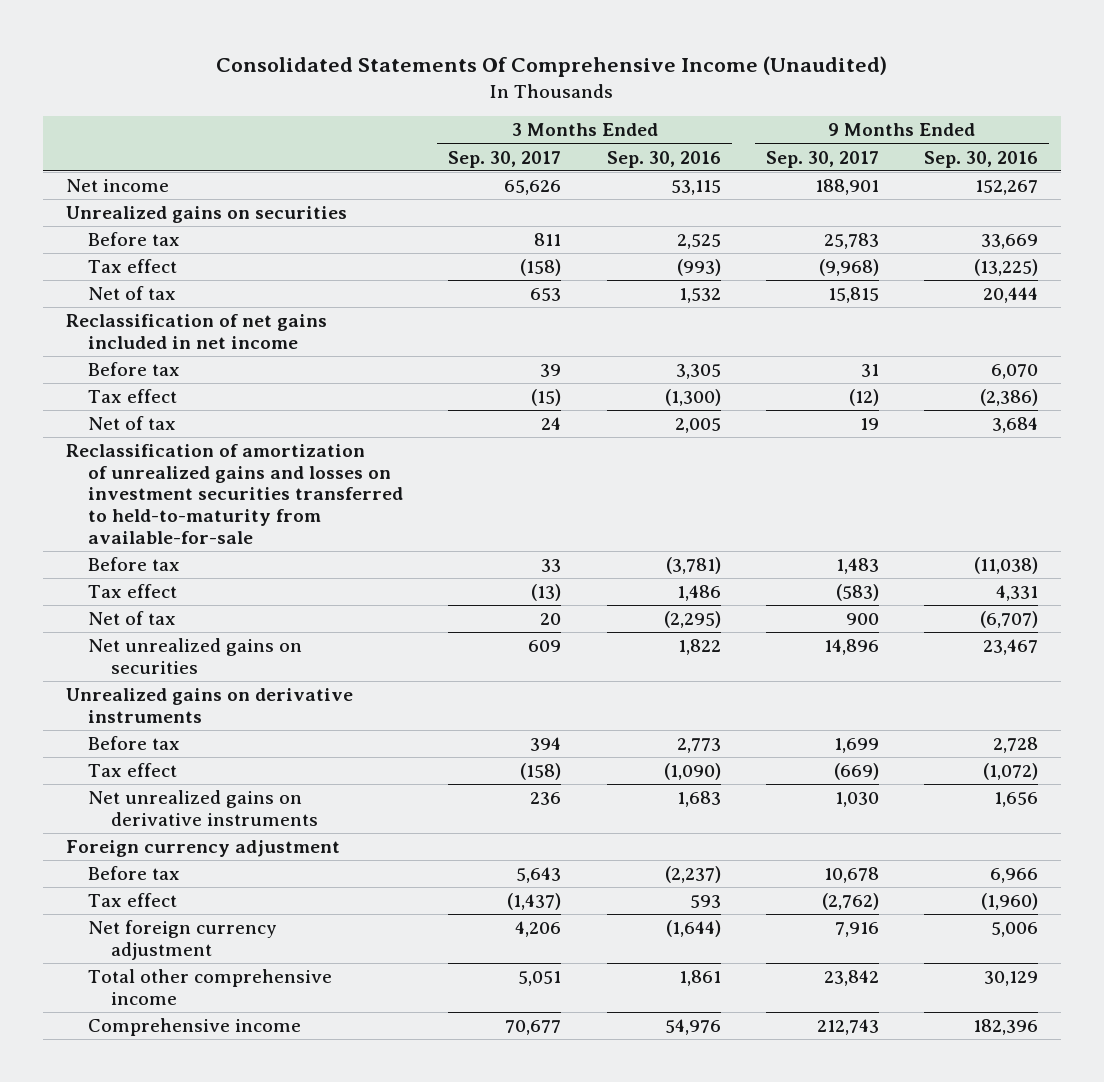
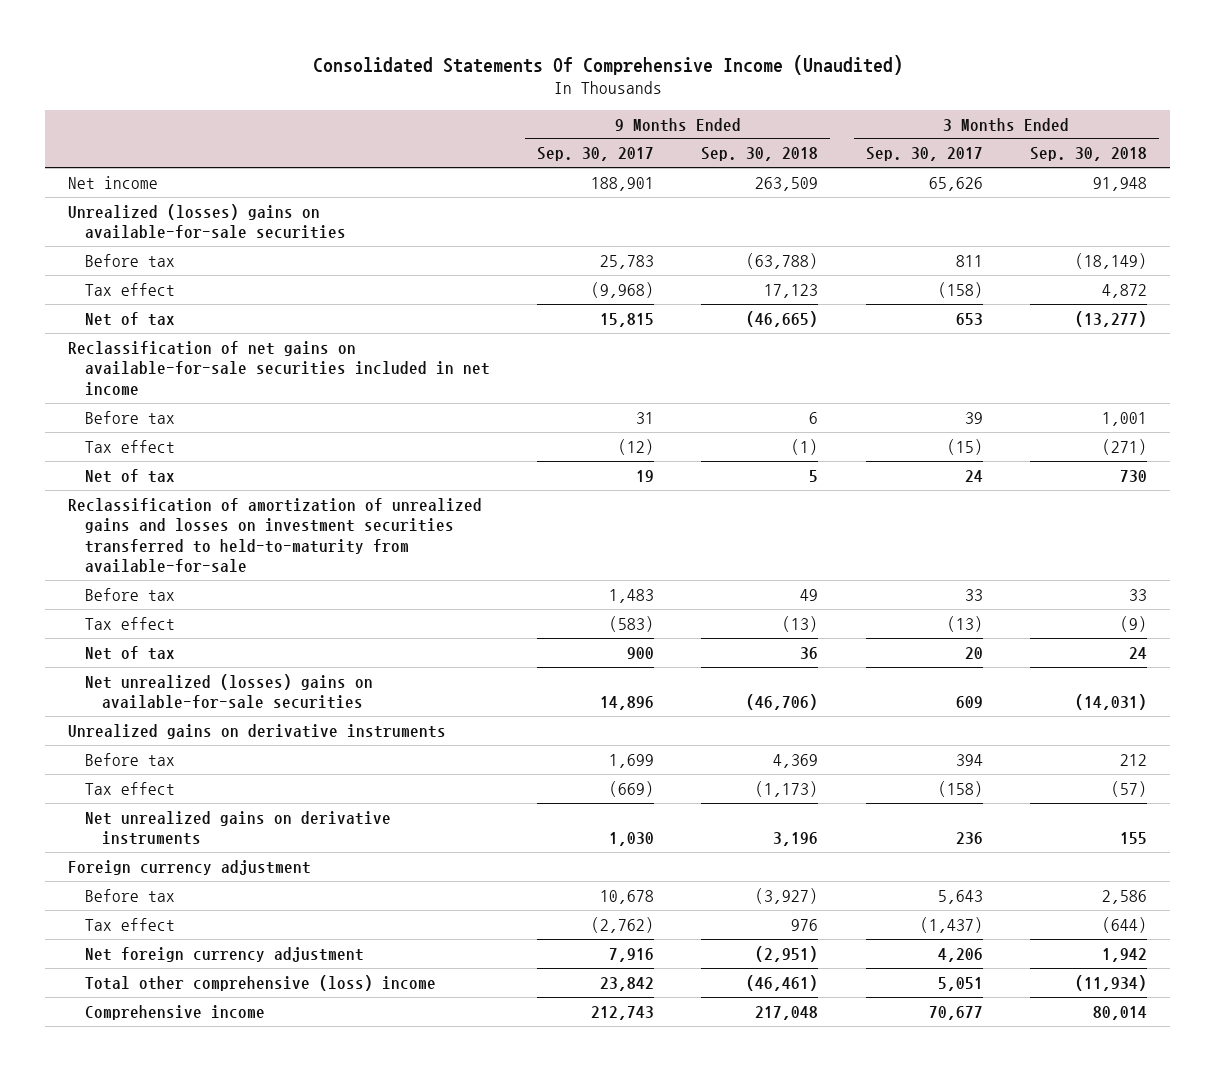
- | 3 Months Ended Sep. 30, 2017 | 3 Months Ended Sep. 30, 2016 | 9 Months Ended Sep. 30, 2017 | 9 Months Ended Sep. 30, 2016
+ | 9 Months Ended Sep. 30, 2017 | 9 Months Ended Sep. 30, 2018 | 3 Months Ended Sep. 30, 2017 | 3 Months Ended Sep. 30, 2018
- Unrealized gains on securities
+ Unrealized (losses) gains on available-for-sale securities
- Reclassification of net gains included in net income
+ Reclassification of net gains on available-for-sale securities included in net income
- Net unrealized gains on securities | 609 | 1,822 | 14,896 | 23,467
+ Net unrealized (losses) gains on available-for-sale securities | 14,896 | (46,706) | 609 | (14,031)
- Total other comprehensive income | 5,051 | 1,861 | 23,842 | 30,129
+ Total other comprehensive (loss) income | 23,842 | (46,461) | 5,051 | (11,934)

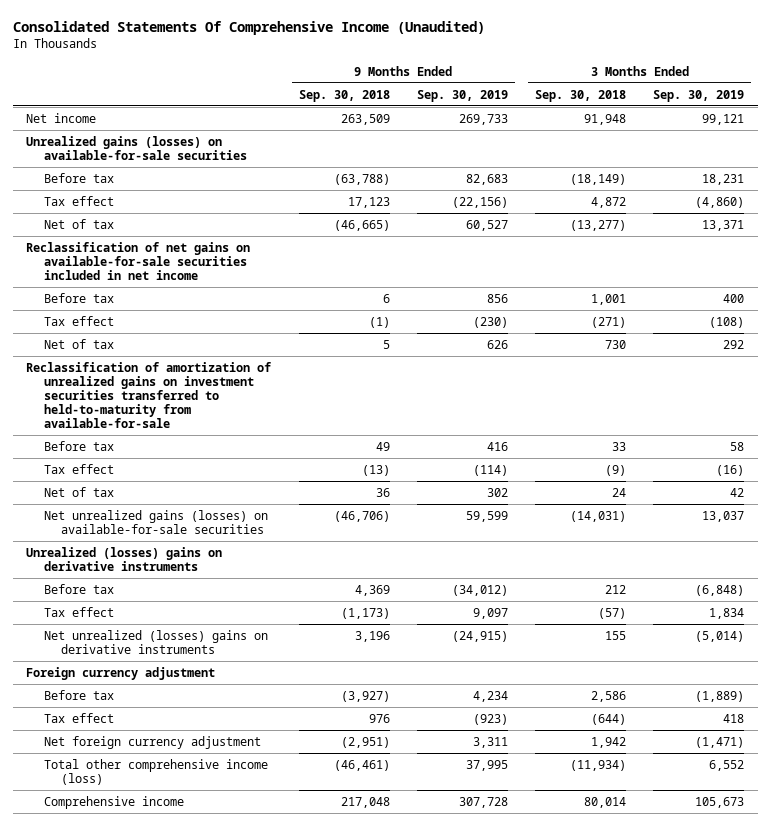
- | 9 Months Ended Sep. 30, 2017 | 9 Months Ended Sep. 30, 2018 | 3 Months Ended Sep. 30, 2017 | 3 Months Ended Sep. 30, 2018
+ | 9 Months Ended Sep. 30, 2018 | 9 Months Ended Sep. 30, 2019 | 3 Months Ended Sep. 30, 2018 | 3 Months Ended Sep. 30, 2019
- Unrealized (losses) gains on available-for-sale securities
+ Unrealized gains (losses) on available-for-sale securities
- Reclassification of amortization of unrealized gains and losses on investment securities transferred to held-to-maturity from available-for-sale
+ Reclassification of amortization of unrealized gains on investment securities transferred to held-to-maturity from available-for-sale
- Net unrealized (losses) gains on available-for-sale securities | 14,896 | (46,706) | 609 | (14,031)
- Unrealized gains on derivative instruments
+ Net unrealized gains (losses) on available-for-sale securities | (46,706) | 59,599 | (14,031) | 13,037
+ Unrealized (losses) gains on derivative instruments
- Net unrealized gains on derivative instruments | 1,030 | 3,196 | 236 | 155
+ Net unrealized (losses) gains on derivative instruments | 3,196 | (24,915) | 155 | (5,014)
- Total other comprehensive (loss) income | 23,842 | (46,461) | 5,051 | (11,934)
+ Total other comprehensive income (loss) | (46,461) | 37,995 | (11,934) | 6,552

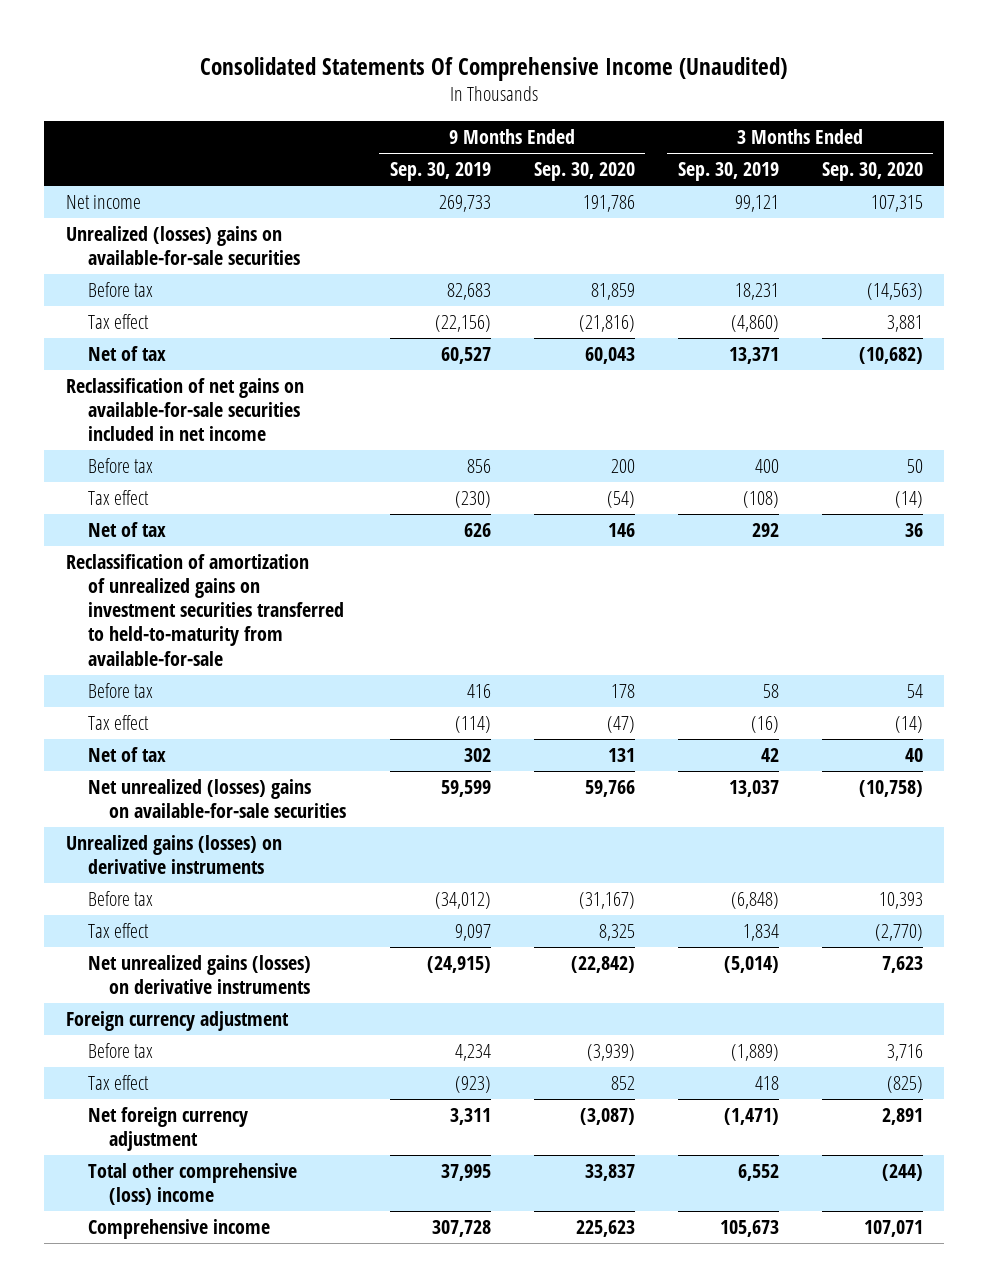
- | 9 Months Ended Sep. 30, 2018 | 9 Months Ended Sep. 30, 2019 | 3 Months Ended Sep. 30, 2018 | 3 Months Ended Sep. 30, 2019
+ | 9 Months Ended Sep. 30, 2019 | 9 Months Ended Sep. 30, 2020 | 3 Months Ended Sep. 30, 2019 | 3 Months Ended Sep. 30, 2020
- Unrealized gains (losses) on available-for-sale securities
+ Unrealized (losses) gains on available-for-sale securities
- Net unrealized gains (losses) on available-for-sale securities | (46,706) | 59,599 | (14,031) | 13,037
- Unrealized (losses) gains on derivative instruments
+ Net unrealized (losses) gains on available-for-sale securities | 59,599 | 59,766 | 13,037 | (10,758)
+ Unrealized gains (losses) on derivative instruments
- Net unrealized (losses) gains on derivative instruments | 3,196 | (24,915) | 155 | (5,014)
+ Net unrealized gains (losses) on derivative instruments | (24,915) | (22,842) | (5,014) | 7,623
- Total other comprehensive income (loss) | (46,461) | 37,995 | (11,934) | 6,552
+ Total other comprehensive (loss) income | 37,995 | 33,837 | 6,552 | (244)

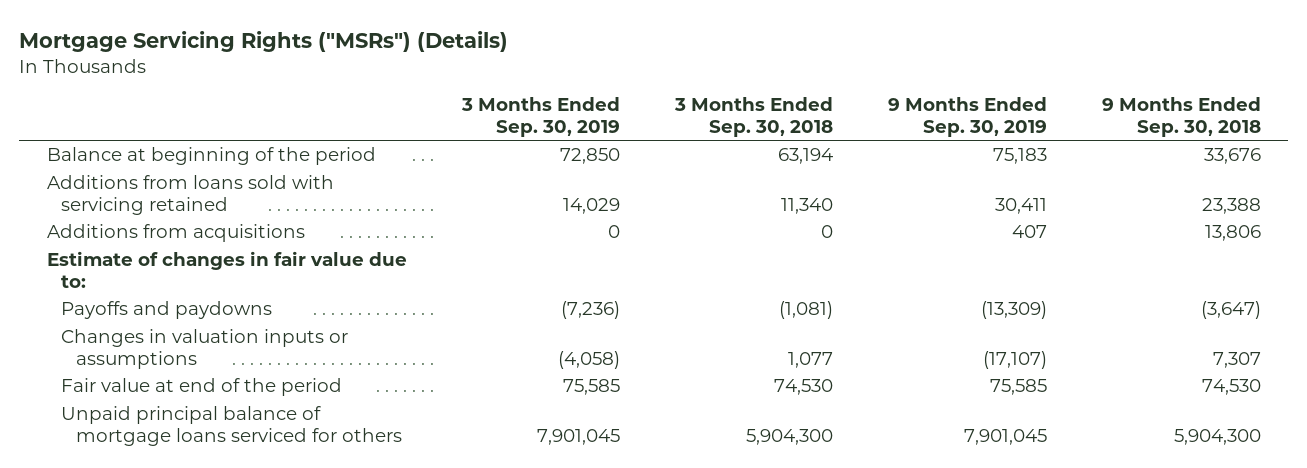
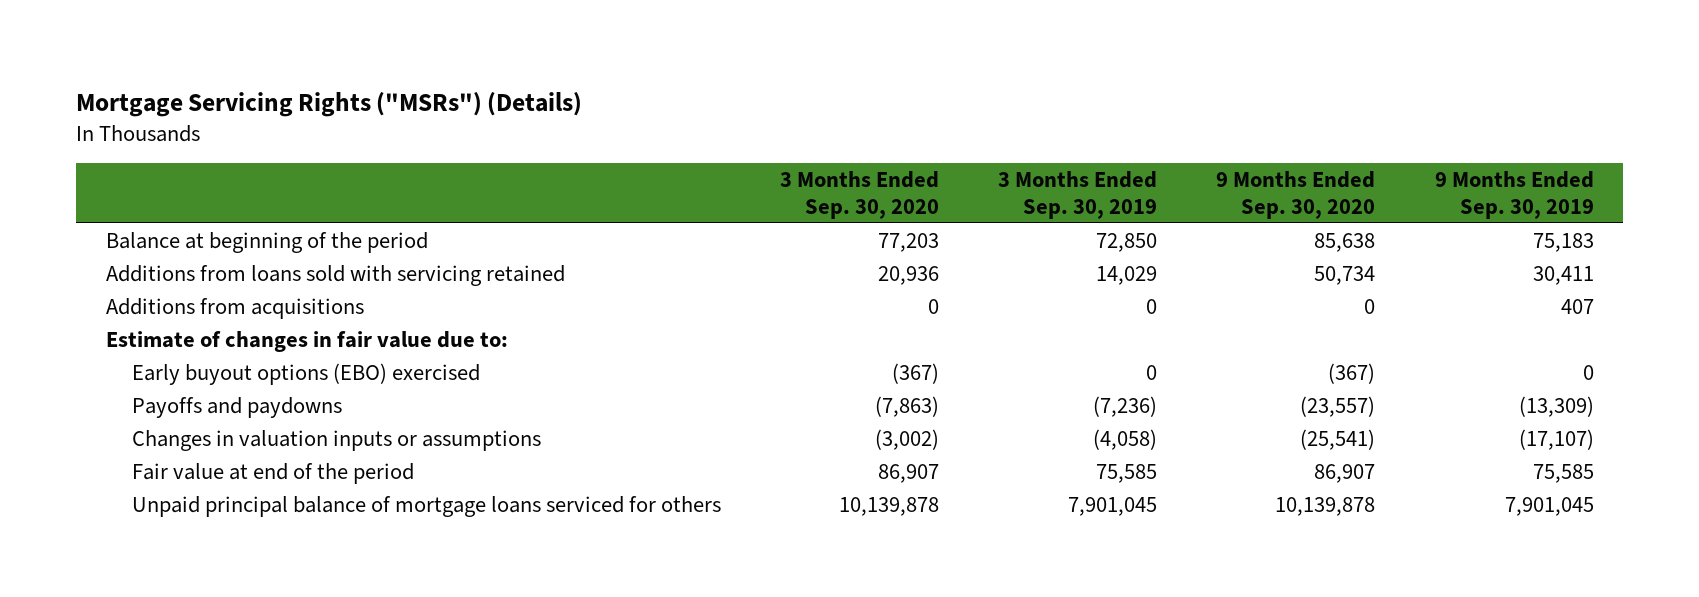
- | 3 Months Ended Sep. 30, 2019 | 3 Months Ended Sep. 30, 2018 | 9 Months Ended Sep. 30, 2019 | 9 Months Ended Sep. 30, 2018
+ | 3 Months Ended Sep. 30, 2020 | 3 Months Ended Sep. 30, 2019 | 9 Months Ended Sep. 30, 2020 | 9 Months Ended Sep. 30, 2019
+ Early buyout options (EBO) exercised | (367) | 0 | (367) | 0

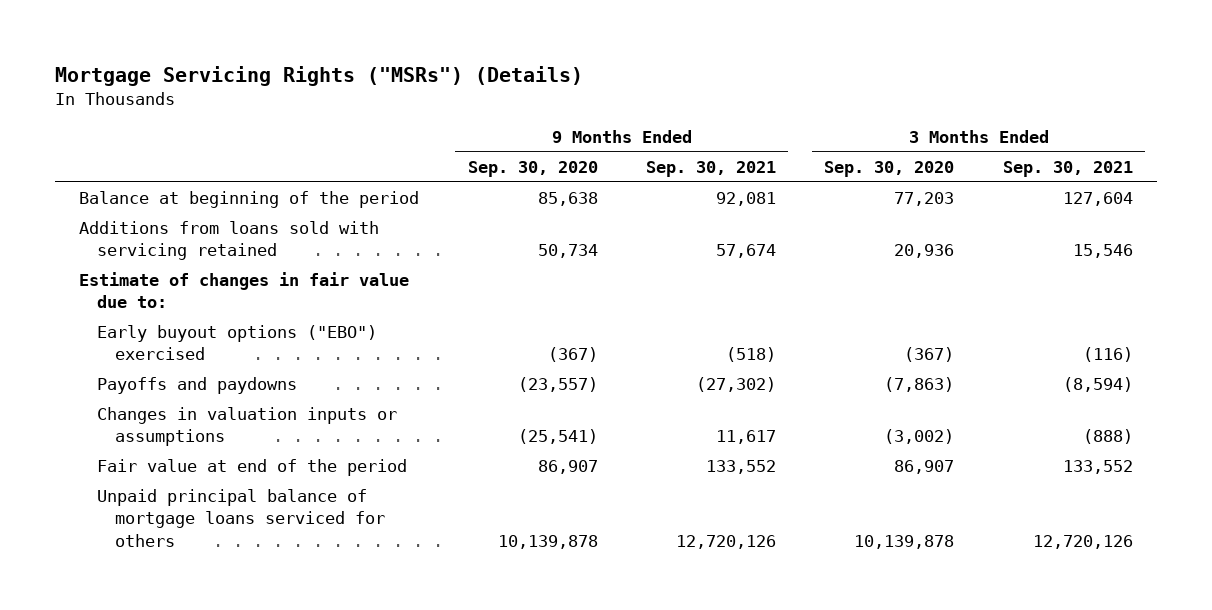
- | 3 Months Ended Sep. 30, 2020 | 3 Months Ended Sep. 30, 2019 | 9 Months Ended Sep. 30, 2020 | 9 Months Ended Sep. 30, 2019
+ | 9 Months Ended Sep. 30, 2020 | 9 Months Ended Sep. 30, 2021 | 3 Months Ended Sep. 30, 2020 | 3 Months Ended Sep. 30, 2021
- Additions from acquisitions | 0 | 0 | 0 | 407
- Early buyout options (EBO) exercised | (367) | 0 | (367) | 0
+ Early buyout options ("EBO") exercised | (367) | (518) | (367) | (116)

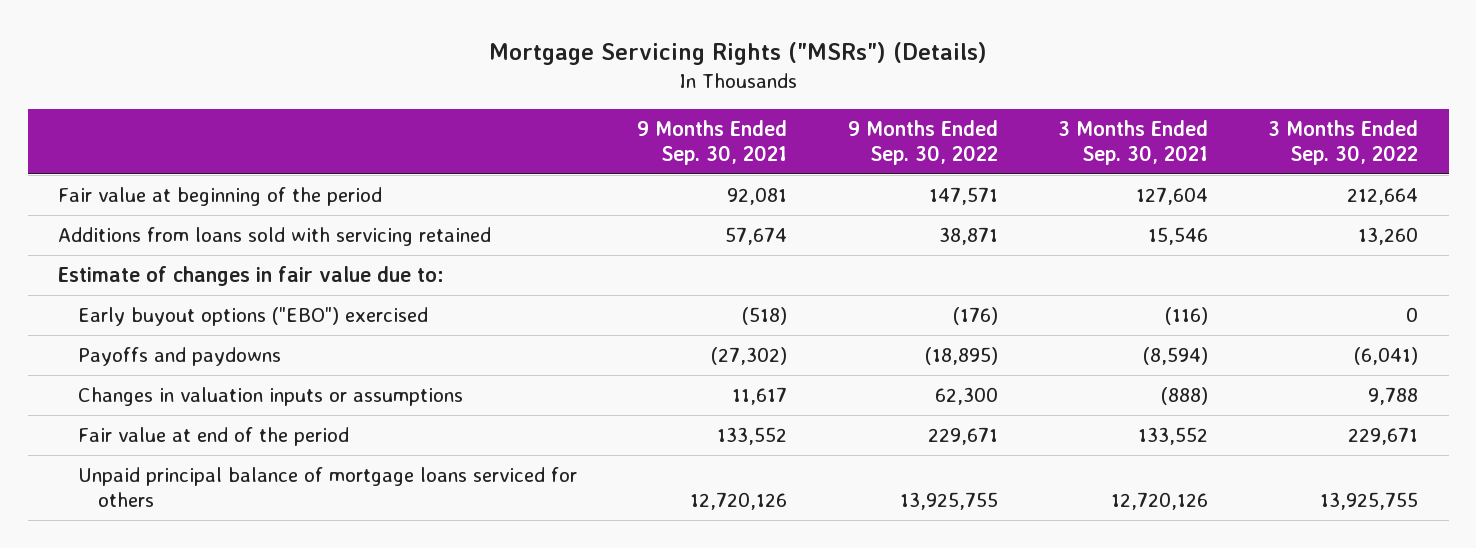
- | 9 Months Ended Sep. 30, 2020 | 9 Months Ended Sep. 30, 2021 | 3 Months Ended Sep. 30, 2020 | 3 Months Ended Sep. 30, 2021
+ | 9 Months Ended Sep. 30, 2021 | 9 Months Ended Sep. 30, 2022 | 3 Months Ended Sep. 30, 2021 | 3 Months Ended Sep. 30, 2022
- Balance at beginning of the period | 85,638 | 92,081 | 77,203 | 127,604
+ Fair value at beginning of the period | 92,081 | 147,571 | 127,604 | 212,664

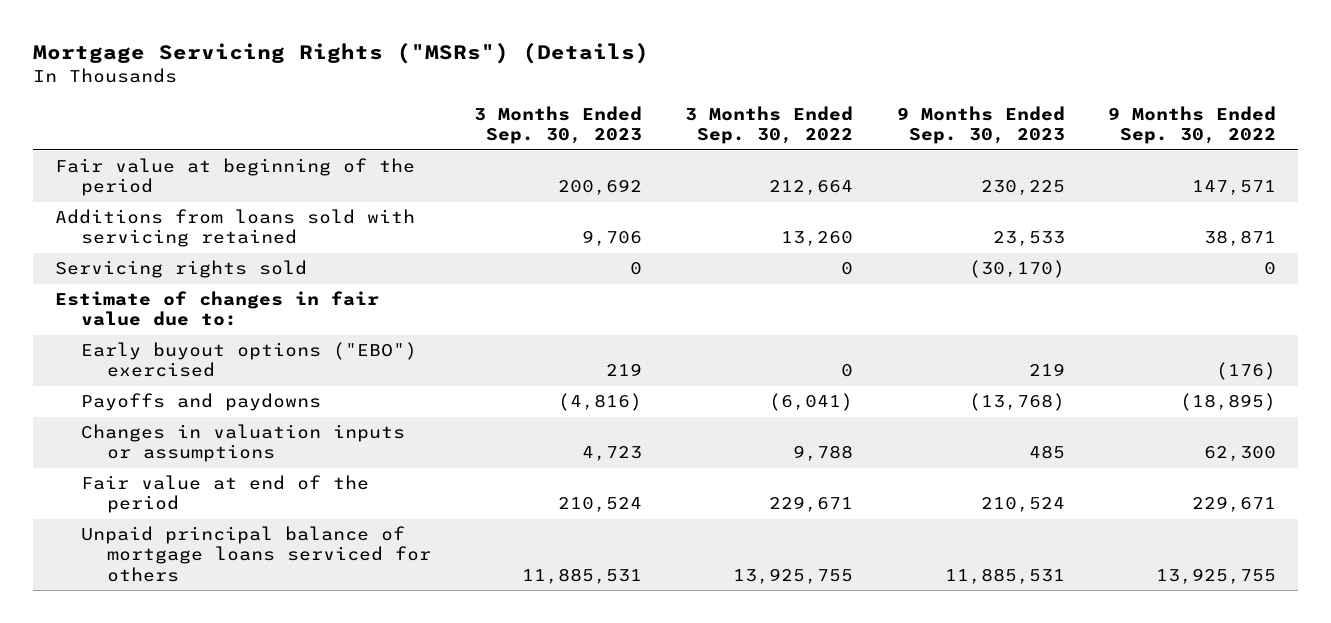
- | 9 Months Ended Sep. 30, 2021 | 9 Months Ended Sep. 30, 2022 | 3 Months Ended Sep. 30, 2021 | 3 Months Ended Sep. 30, 2022
+ | 3 Months Ended Sep. 30, 2023 | 3 Months Ended Sep. 30, 2022 | 9 Months Ended Sep. 30, 2023 | 9 Months Ended Sep. 30, 2022
+ Servicing rights sold | 0 | 0 | (30,170) | 0

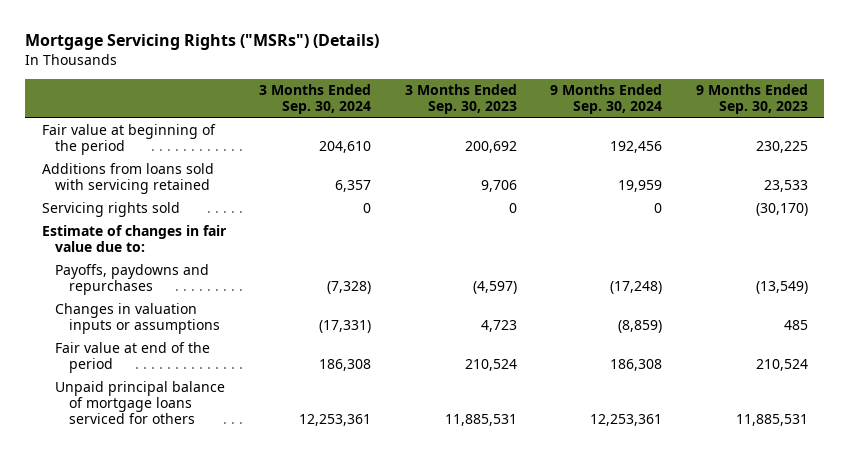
- | 3 Months Ended Sep. 30, 2023 | 3 Months Ended Sep. 30, 2022 | 9 Months Ended Sep. 30, 2023 | 9 Months Ended Sep. 30, 2022
+ | 3 Months Ended Sep. 30, 2024 | 3 Months Ended Sep. 30, 2023 | 9 Months Ended Sep. 30, 2024 | 9 Months Ended Sep. 30, 2023
- Early buyout options ("EBO") exercised | 219 | 0 | 219 | (176)
- Payoffs and paydowns | (4,816) | (6,041) | (13,768) | (18,895)
+ Payoffs, paydowns and repurchases | (7,328) | (4,597) | (17,248) | (13,549)

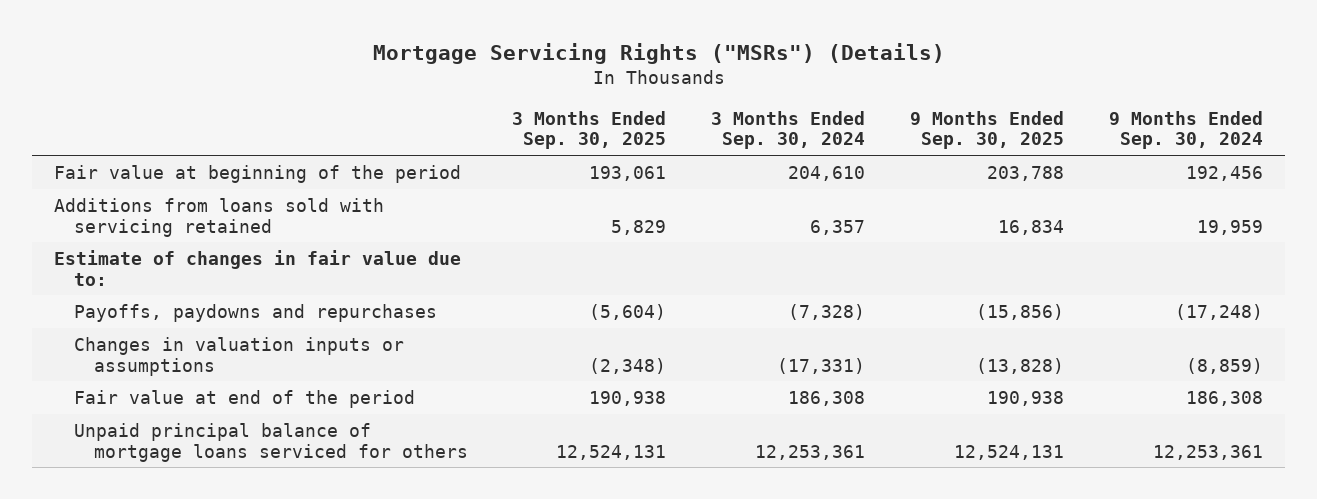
- | 3 Months Ended Sep. 30, 2024 | 3 Months Ended Sep. 30, 2023 | 9 Months Ended Sep. 30, 2024 | 9 Months Ended Sep. 30, 2023
+ | 3 Months Ended Sep. 30, 2025 | 3 Months Ended Sep. 30, 2024 | 9 Months Ended Sep. 30, 2025 | 9 Months Ended Sep. 30, 2024
- Servicing rights sold | 0 | 0 | 0 | (30,170)

